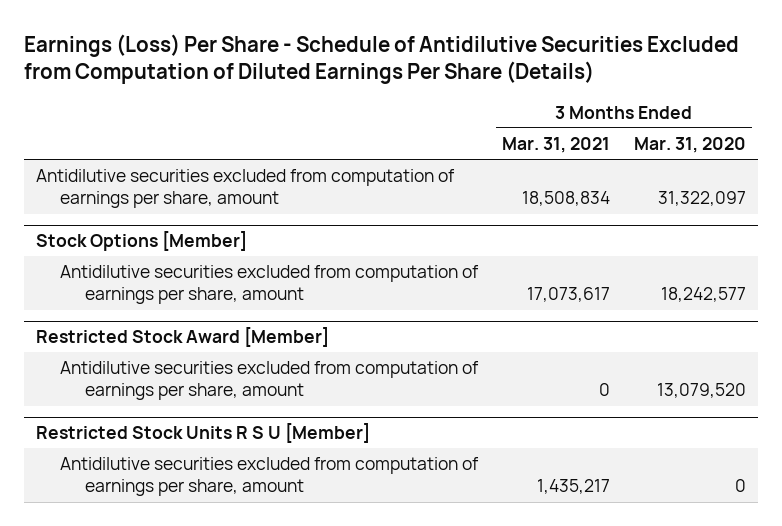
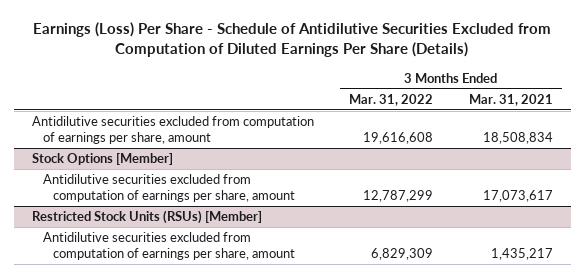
- | 3 Months Ended Mar. 31, 2021 | 3 Months Ended Mar. 31, 2020
+ | 3 Months Ended Mar. 31, 2022 | 3 Months Ended Mar. 31, 2021
- Restricted Stock Award [Member]
- Antidilutive securities excluded from computation of earnings per share, amount | 0 | 13,079,520
- Restricted Stock Units R S U [Member]
+ Restricted Stock Units (RSUs) [Member]

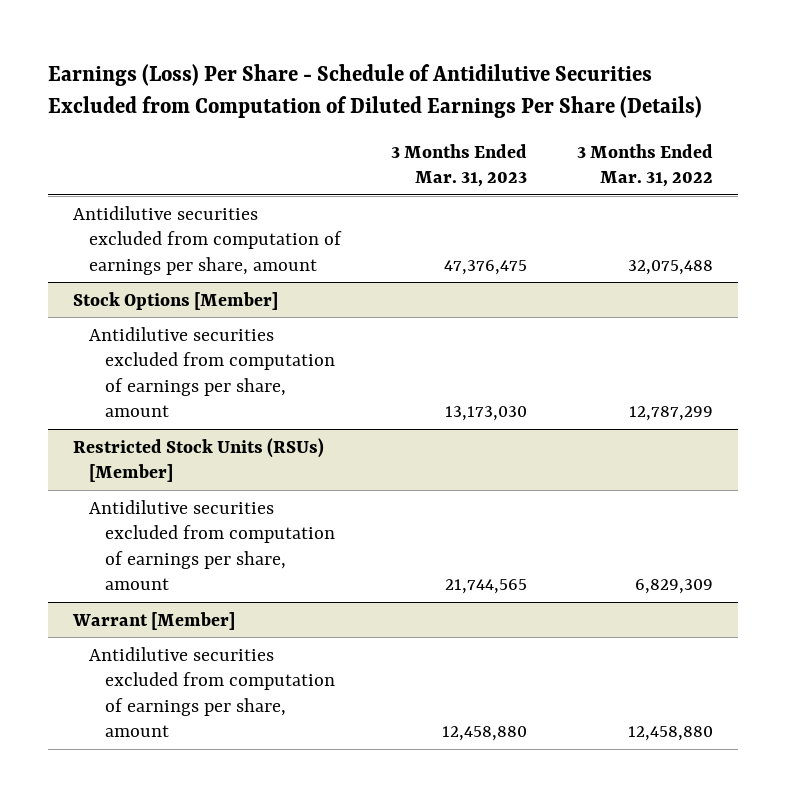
- | 3 Months Ended Mar. 31, 2022 | 3 Months Ended Mar. 31, 2021
+ | 3 Months Ended Mar. 31, 2023 | 3 Months Ended Mar. 31, 2022
- Antidilutive securities excluded from computation of earnings per share, amount | 19,616,608 | 18,508,834
+ Antidilutive securities excluded from computation of earnings per share, amount | 47,376,475 | 32,075,488
+ Warrant [Member]
+ Antidilutive securities excluded from computation of earnings per share, amount | 12,458,880 | 12,458,880

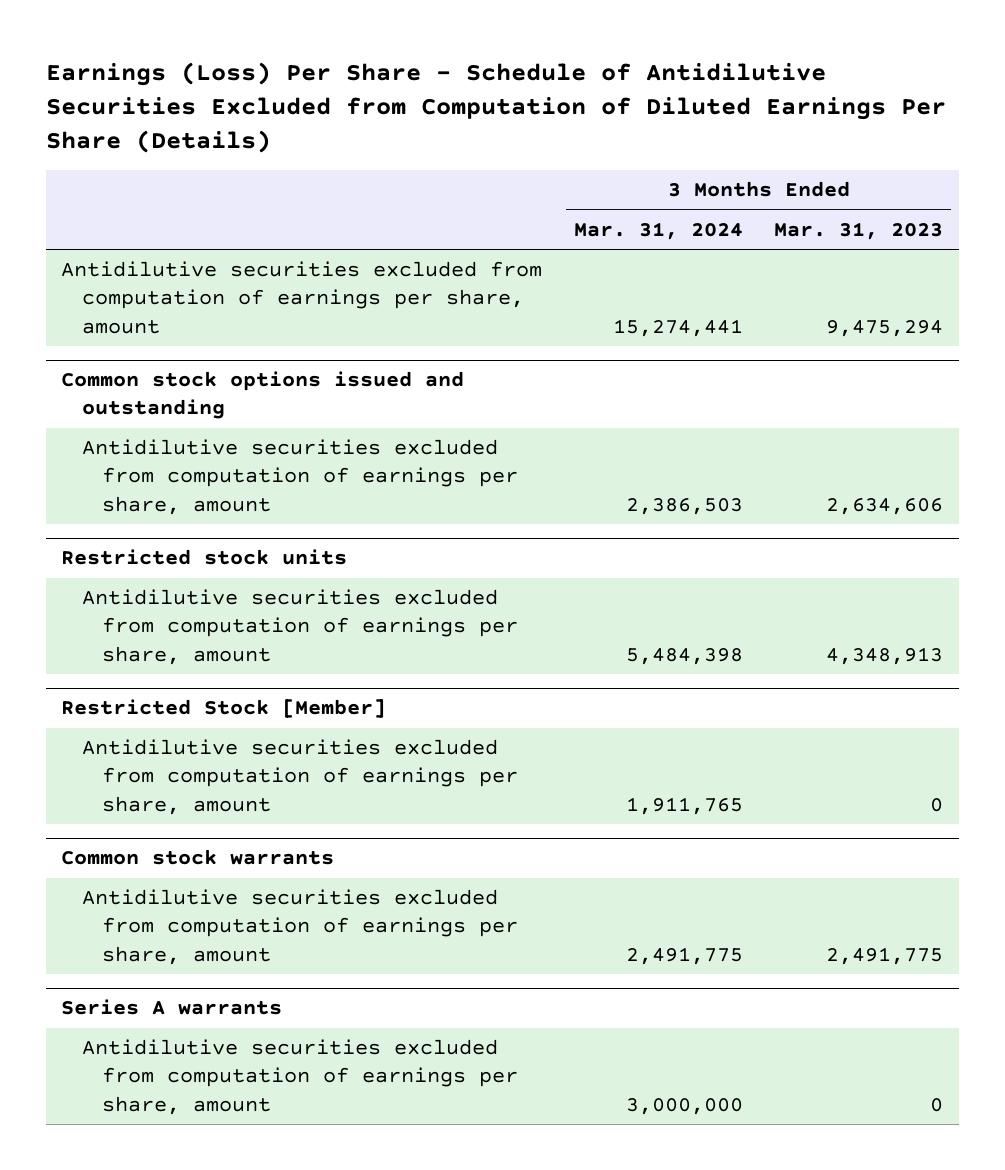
- | 3 Months Ended Mar. 31, 2023 | 3 Months Ended Mar. 31, 2022
+ | 3 Months Ended Mar. 31, 2024 | 3 Months Ended Mar. 31, 2023
- Antidilutive securities excluded from computation of earnings per share, amount | 47,376,475 | 32,075,488
- Stock Options [Member]
- Antidilutive securities excluded from computation of earnings per share, amount | 13,173,030 | 12,787,299
- Restricted Stock Units (RSUs) [Member]
- Antidilutive securities excluded from computation of earnings per share, amount | 21,744,565 | 6,829,309
- Warrant [Member]
- Antidilutive securities excluded from computation of earnings per share, amount | 12,458,880 | 12,458,880
+ Antidilutive securities excluded from computation of earnings per share, amount | 15,274,441 | 9,475,294
+ Common stock options issued and outstanding
+ Antidilutive securities excluded from computation of earnings per share, amount | 2,386,503 | 2,634,606
+ Restricted stock units
+ Antidilutive securities excluded from computation of earnings per share, amount | 5,484,398 | 4,348,913
+ Restricted Stock [Member]
+ Antidilutive securities excluded from computation of earnings per share, amount | 1,911,765 | 0
+ Common stock warrants
+ Antidilutive securities excluded from computation of earnings per share, amount | 2,491,775 | 2,491,775
+ Series A warrants
+ Antidilutive securities excluded from computation of earnings per share, amount | 3,000,000 | 0

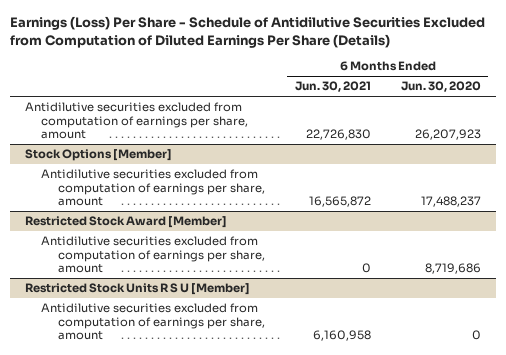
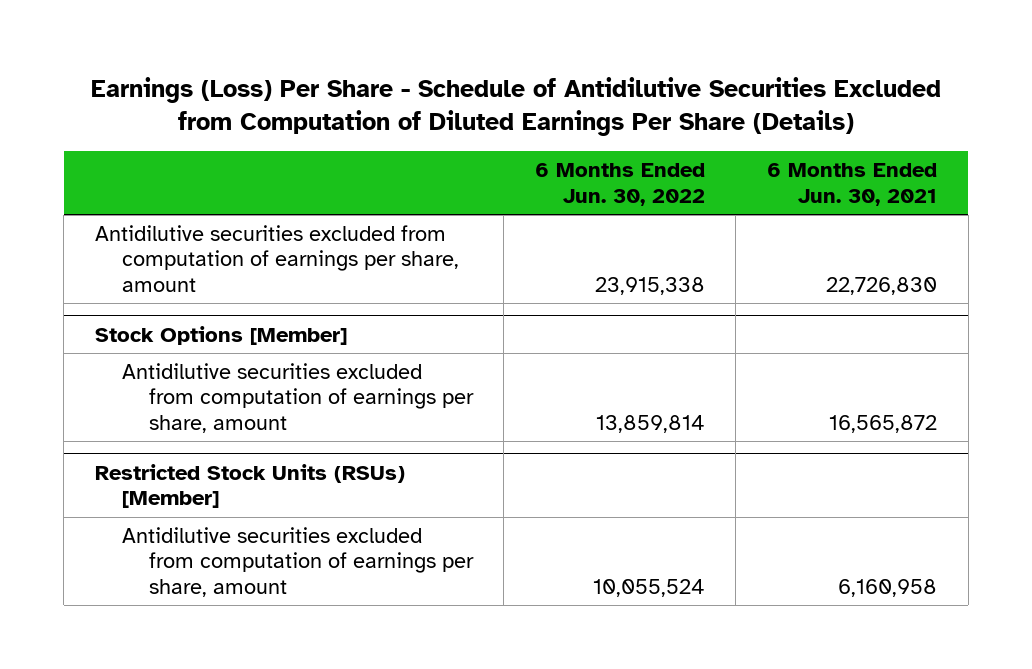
- | 6 Months Ended Jun. 30, 2021 | 6 Months Ended Jun. 30, 2020
+ | 6 Months Ended Jun. 30, 2022 | 6 Months Ended Jun. 30, 2021
- Restricted Stock Award [Member]
- Antidilutive securities excluded from computation of earnings per share, amount | 0 | 8,719,686
- Restricted Stock Units R S U [Member]
+ Restricted Stock Units (RSUs) [Member]

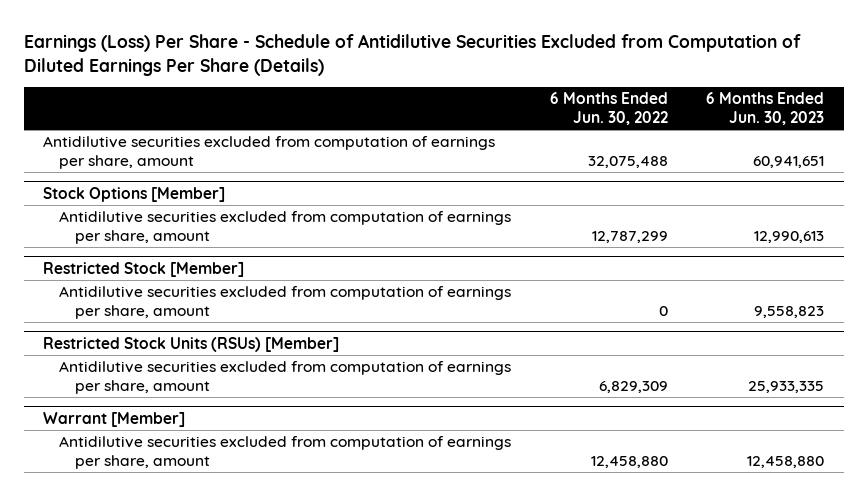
- | 6 Months Ended Jun. 30, 2022 | 6 Months Ended Jun. 30, 2021
+ | 6 Months Ended Jun. 30, 2022 | 6 Months Ended Jun. 30, 2023
- Antidilutive securities excluded from computation of earnings per share, amount | 23,915,338 | 22,726,830
+ Antidilutive securities excluded from computation of earnings per share, amount | 32,075,488 | 60,941,651
@ Stock Options [Member]
- Antidilutive securities excluded from computation of earnings per share, amount | 13,859,814 | 16,565,872
+ Antidilutive securities excluded from computation of earnings per share, amount | 12,787,299 | 12,990,613
+ Restricted Stock [Member]
+ Antidilutive securities excluded from computation of earnings per share, amount | 0 | 9,558,823
@ Restricted Stock Units (RSUs) [Member]
- Antidilutive securities excluded from computation of earnings per share, amount | 10,055,524 | 6,160,958
+ Antidilutive securities excluded from computation of earnings per share, amount | 6,829,309 | 25,933,335
+ Warrant [Member]
+ Antidilutive securities excluded from computation of earnings per share, amount | 12,458,880 | 12,458,880

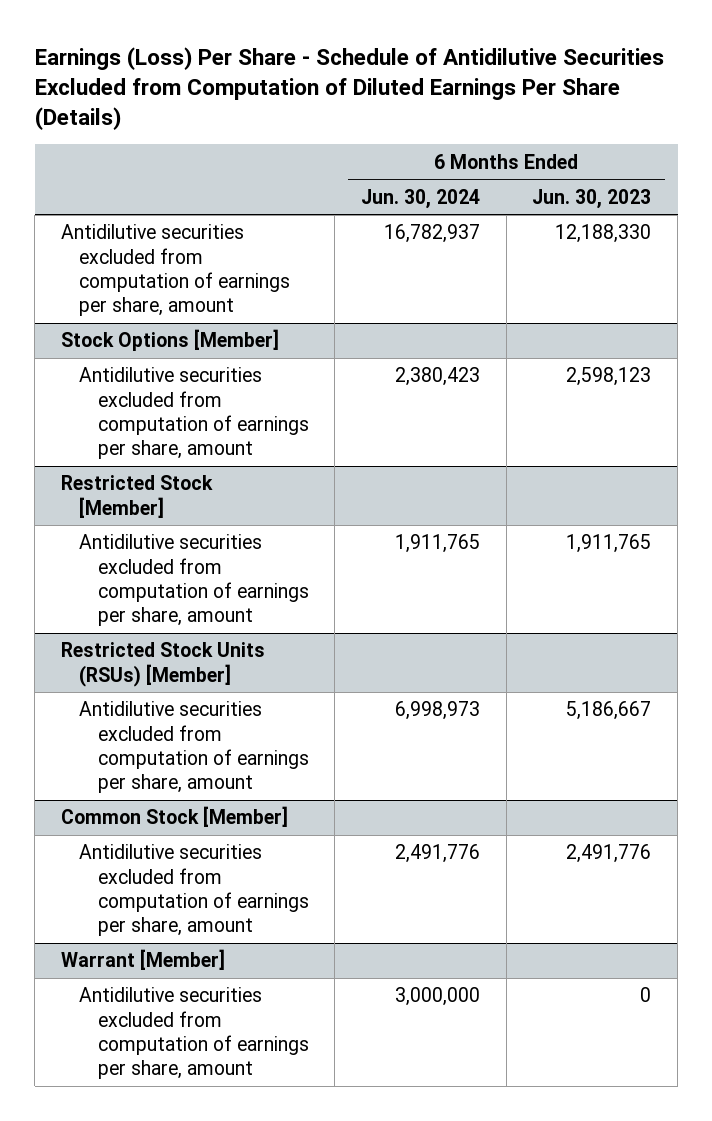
- | 6 Months Ended Jun. 30, 2022 | 6 Months Ended Jun. 30, 2023
+ | 6 Months Ended Jun. 30, 2024 | 6 Months Ended Jun. 30, 2023
- Antidilutive securities excluded from computation of earnings per share, amount | 32,075,488 | 60,941,651
+ Antidilutive securities excluded from computation of earnings per share, amount | 16,782,937 | 12,188,330
@ Stock Options [Member]
- Antidilutive securities excluded from computation of earnings per share, amount | 12,787,299 | 12,990,613
+ Antidilutive securities excluded from computation of earnings per share, amount | 2,380,423 | 2,598,123
@ Restricted Stock [Member]
- Antidilutive securities excluded from computation of earnings per share, amount | 0 | 9,558,823
+ Antidilutive securities excluded from computation of earnings per share, amount | 1,911,765 | 1,911,765
@ Restricted Stock Units (RSUs) [Member]
- Antidilutive securities excluded from computation of earnings per share, amount | 6,829,309 | 25,933,335
+ Antidilutive securities excluded from computation of earnings per share, amount | 6,998,973 | 5,186,667
+ Common Stock [Member]
+ Antidilutive securities excluded from computation of earnings per share, amount | 2,491,776 | 2,491,776
@ Warrant [Member]
- Antidilutive securities excluded from computation of earnings per share, amount | 12,458,880 | 12,458,880
+ Antidilutive securities excluded from computation of earnings per share, amount | 3,000,000 | 0

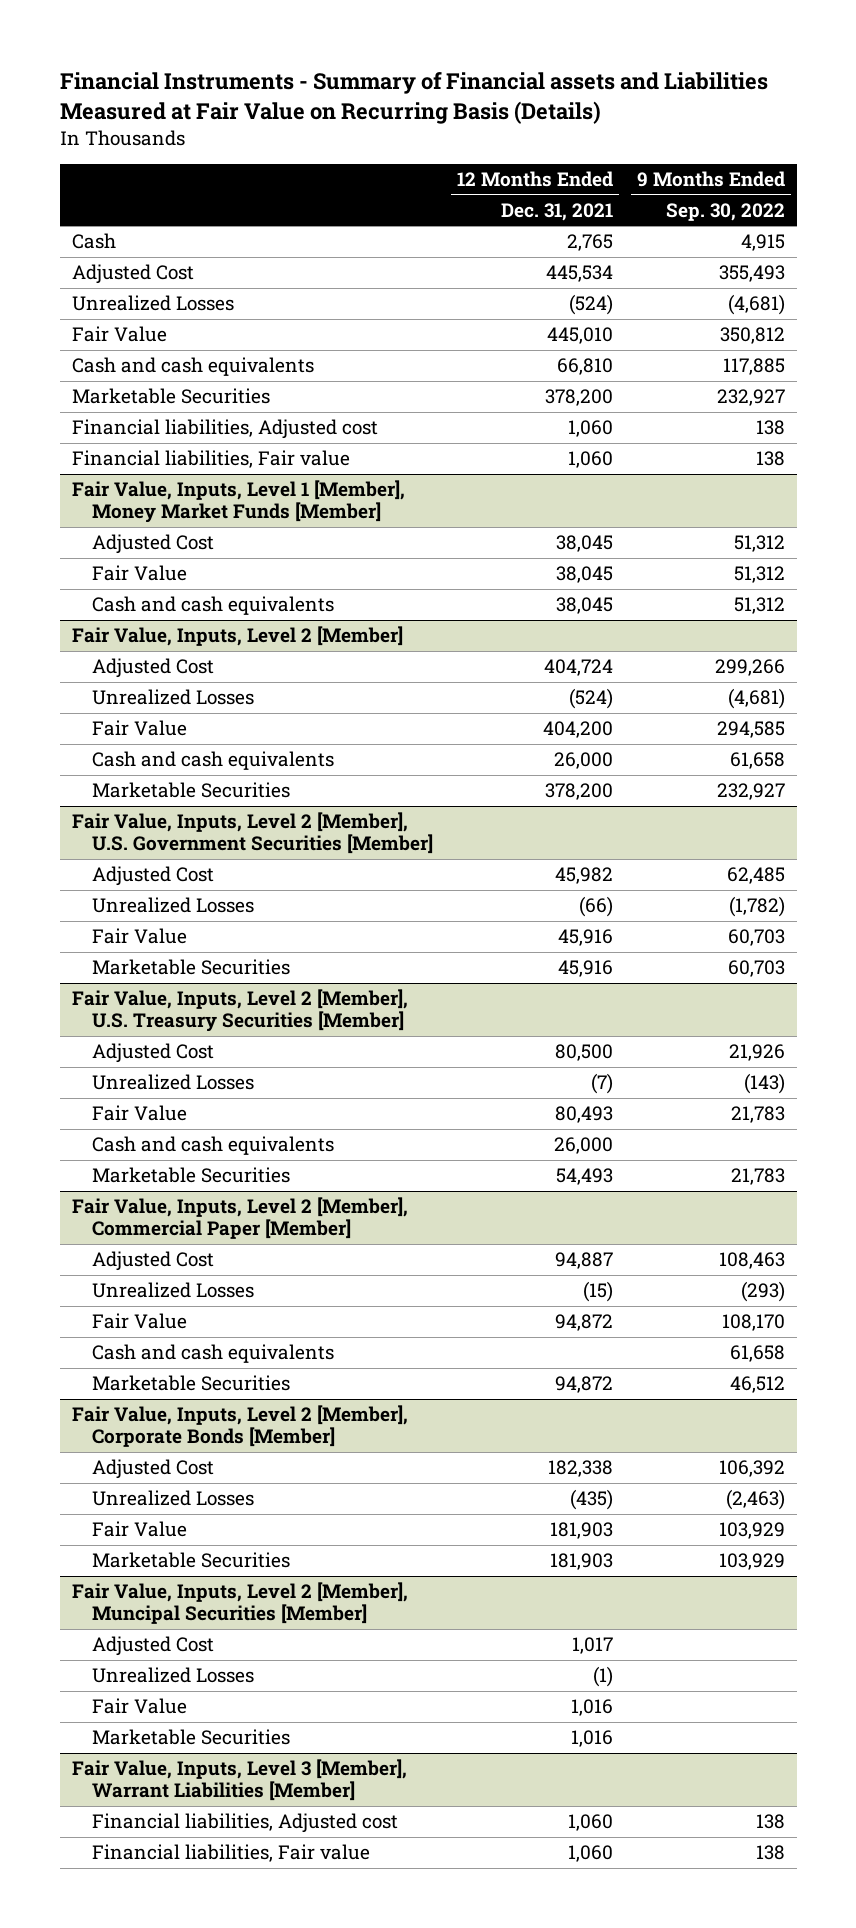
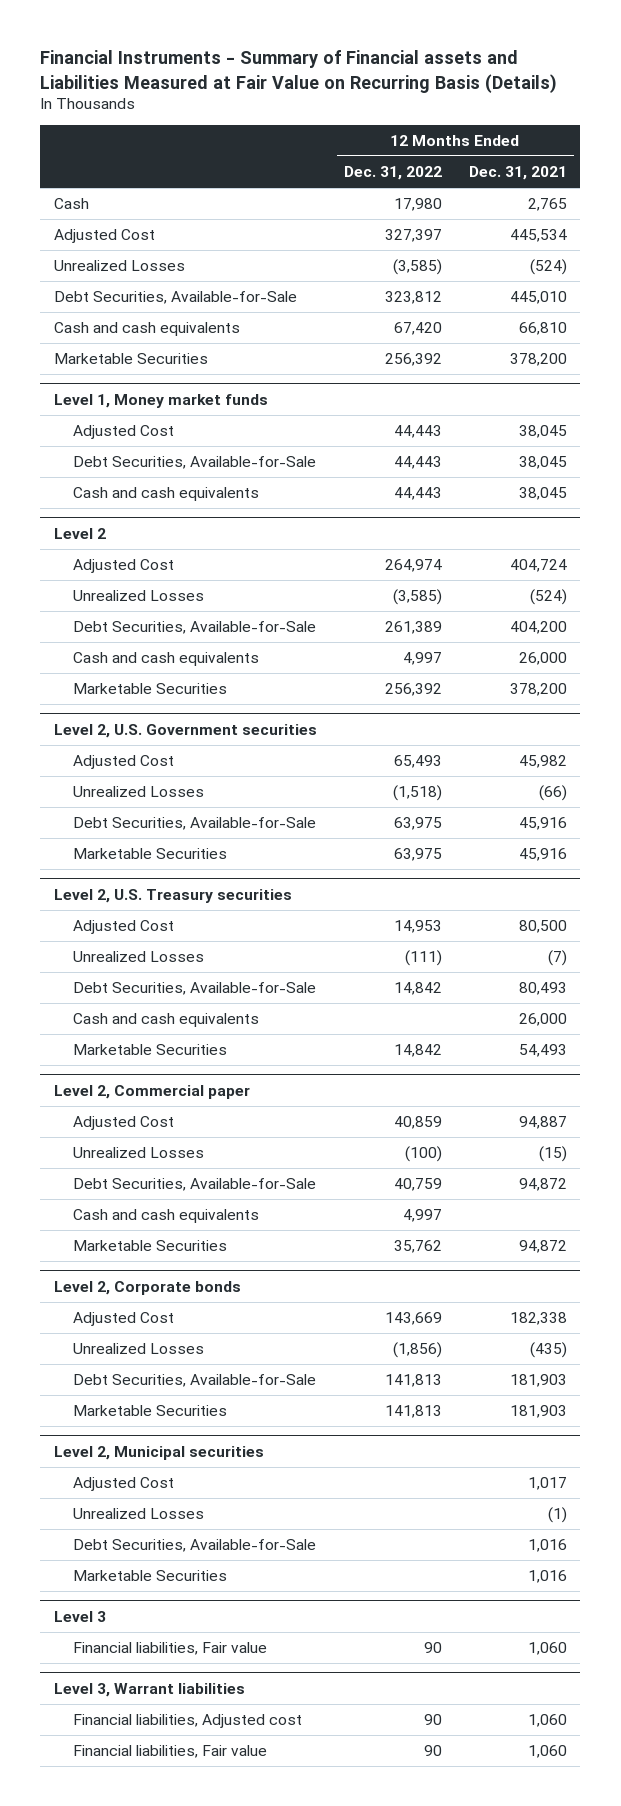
- | 12 Months Ended Dec. 31, 2021 | 9 Months Ended Sep. 30, 2022
+ | 12 Months Ended Dec. 31, 2022 | 12 Months Ended Dec. 31, 2021
- Fair Value | 445,010 | 350,812
+ Debt Securities, Available-for-Sale | 323,812 | 445,010
- Financial liabilities, Adjusted cost | 1,060 | 138
- Financial liabilities, Fair value | 1,060 | 138
- Fair Value, Inputs, Level 1 [Member], Money Market Funds [Member]
+ Level 1, Money market funds
- Fair Value | 38,045 | 51,312
+ Debt Securities, Available-for-Sale | 44,443 | 38,045
- Fair Value, Inputs, Level 2 [Member]
+ Level 2
- Fair Value | 404,200 | 294,585
+ Debt Securities, Available-for-Sale | 261,389 | 404,200
- Fair Value, Inputs, Level 2 [Member], U.S. Government Securities [Member]
+ Level 2, U.S. Government securities
- Fair Value | 45,916 | 60,703
+ Debt Securities, Available-for-Sale | 63,975 | 45,916
- Fair Value, Inputs, Level 2 [Member], U.S. Treasury Securities [Member]
+ Level 2, U.S. Treasury securities
- Fair Value | 80,493 | 21,783
+ Debt Securities, Available-for-Sale | 14,842 | 80,493
- Fair Value, Inputs, Level 2 [Member], Commercial Paper [Member]
+ Level 2, Commercial paper
- Fair Value | 94,872 | 108,170
+ Debt Securities, Available-for-Sale | 40,759 | 94,872
- Fair Value, Inputs, Level 2 [Member], Corporate Bonds [Member]
+ Level 2, Corporate bonds
- Fair Value | 181,903 | 103,929
+ Debt Securities, Available-for-Sale | 141,813 | 181,903
- Fair Value, Inputs, Level 2 [Member], Muncipal Securities [Member]
+ Level 2, Municipal securities
- Fair Value | 1,016 |
+ Debt Securities, Available-for-Sale | | 1,016
- Fair Value, Inputs, Level 3 [Member], Warrant Liabilities [Member]
+ Level 3
+ Financial liabilities, Fair value | 90 | 1,060
+ Level 3, Warrant liabilities

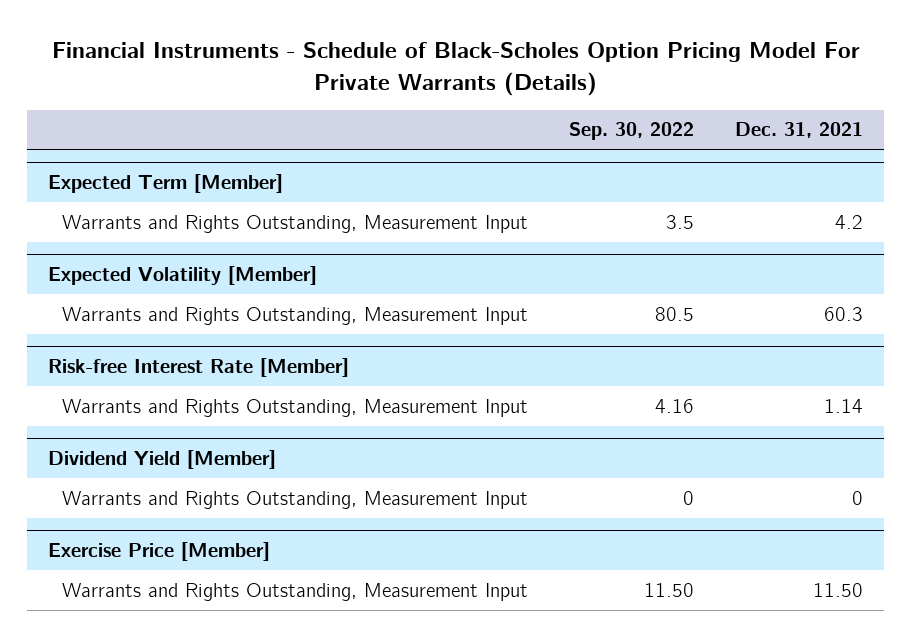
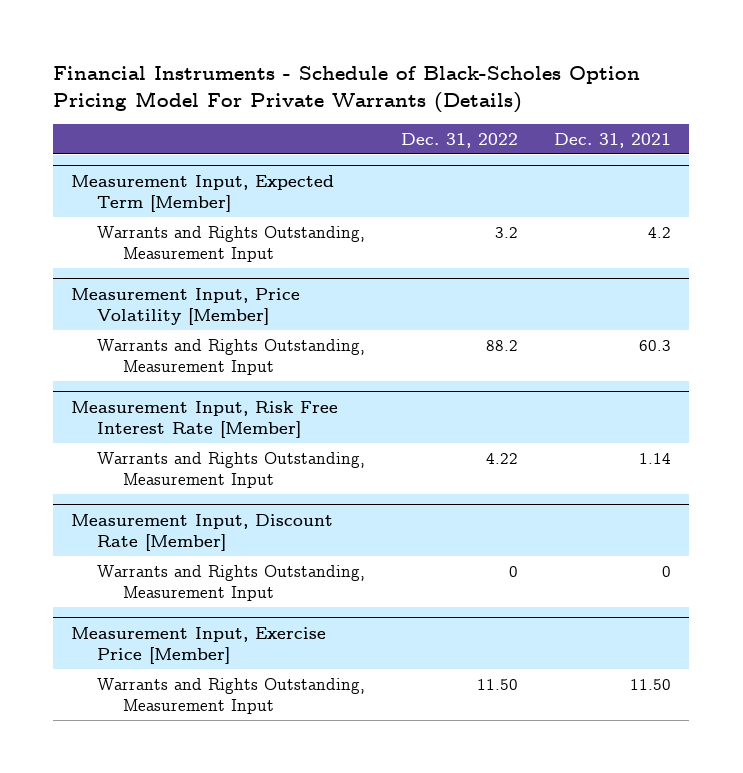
- | Sep. 30, 2022 | Dec. 31, 2021
+ | Dec. 31, 2022 | Dec. 31, 2021
- Expected Term [Member]
+ Measurement Input, Expected Term [Member]
- Expected Volatility [Member]
+ Measurement Input, Price Volatility [Member]
- Risk-free Interest Rate [Member]
+ Measurement Input, Risk Free Interest Rate [Member]
- Dividend Yield [Member]
+ Measurement Input, Discount Rate [Member]
- Exercise Price [Member]
+ Measurement Input, Exercise Price [Member]

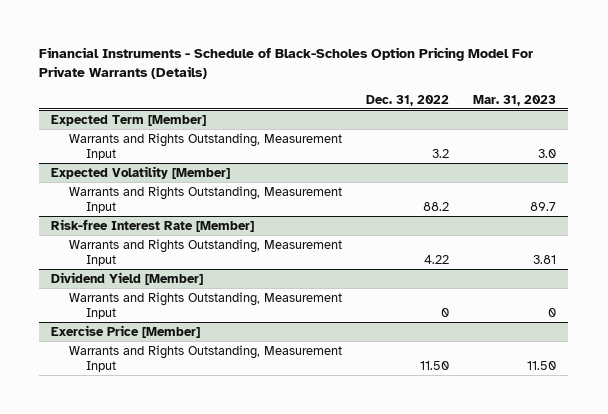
- | Dec. 31, 2022 | Dec. 31, 2021
+ | Dec. 31, 2022 | Mar. 31, 2023
- Measurement Input, Expected Term [Member]
+ Expected Term [Member]
- Measurement Input, Price Volatility [Member]
+ Expected Volatility [Member]
- Measurement Input, Risk Free Interest Rate [Member]
+ Risk-free Interest Rate [Member]
- Measurement Input, Discount Rate [Member]
+ Dividend Yield [Member]
- Measurement Input, Exercise Price [Member]
+ Exercise Price [Member]

